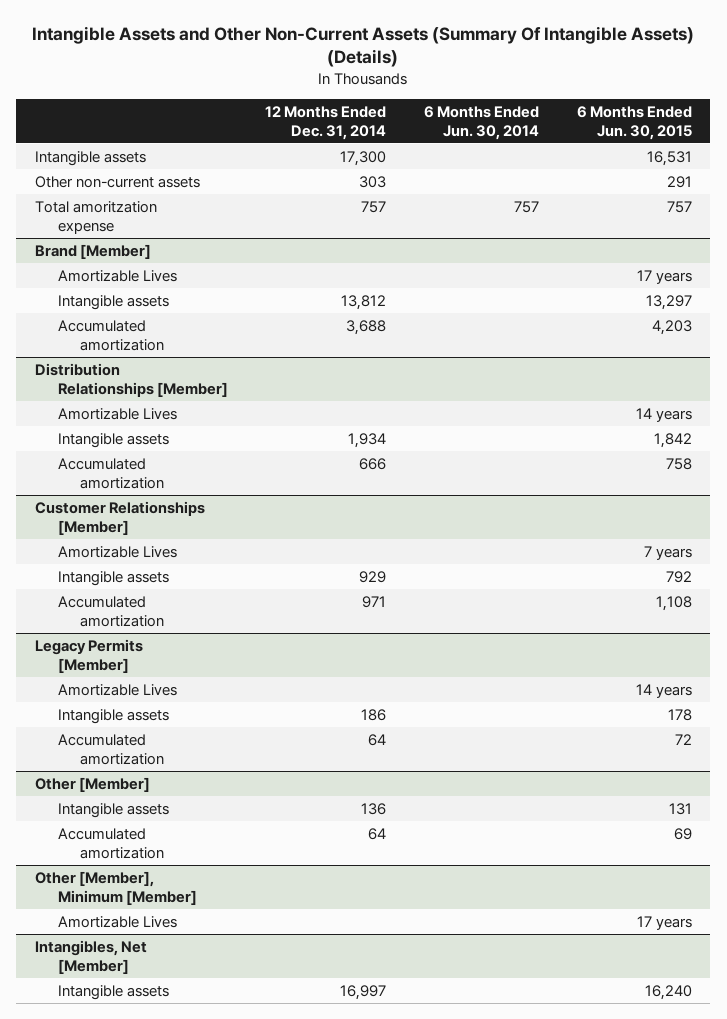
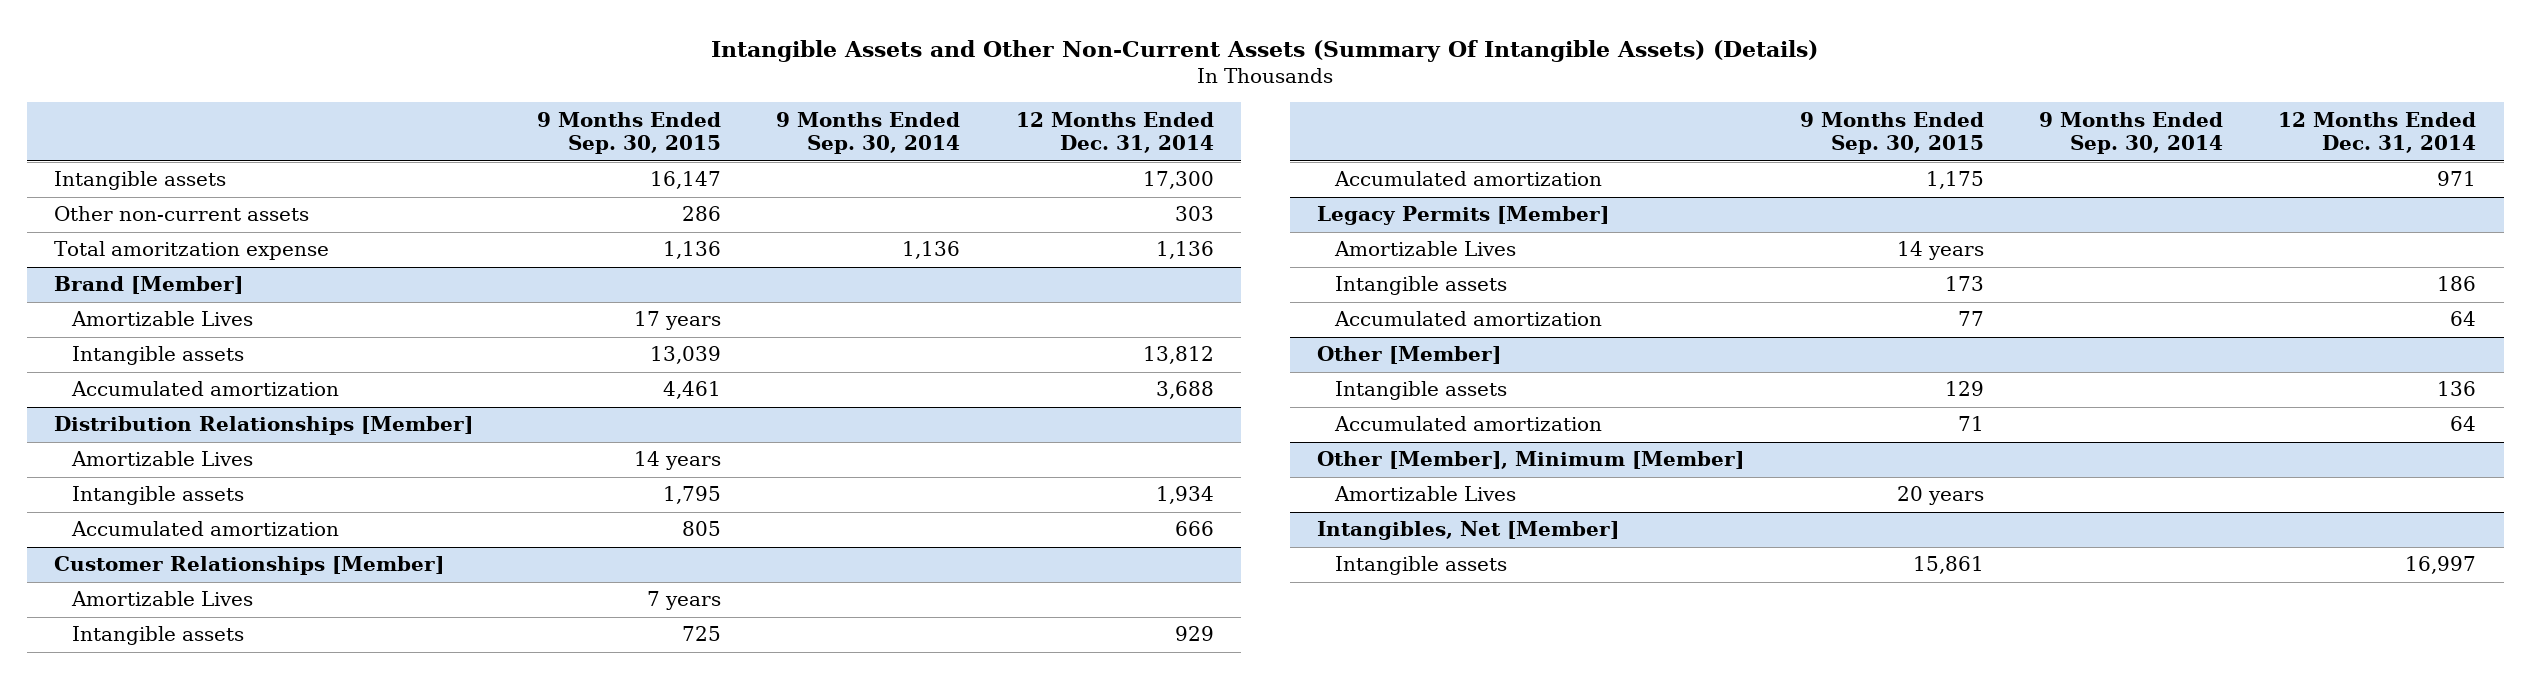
- | 12 Months Ended Dec. 31, 2014 | 6 Months Ended Jun. 30, 2014 | 6 Months Ended Jun. 30, 2015
+ | 9 Months Ended Sep. 30, 2015 | 9 Months Ended Sep. 30, 2014 | 12 Months Ended Dec. 31, 2014
- Total amoritzation expense | 757 | 757 | 757
+ Total amoritzation expense | 1,136 | 1,136 | 1,136

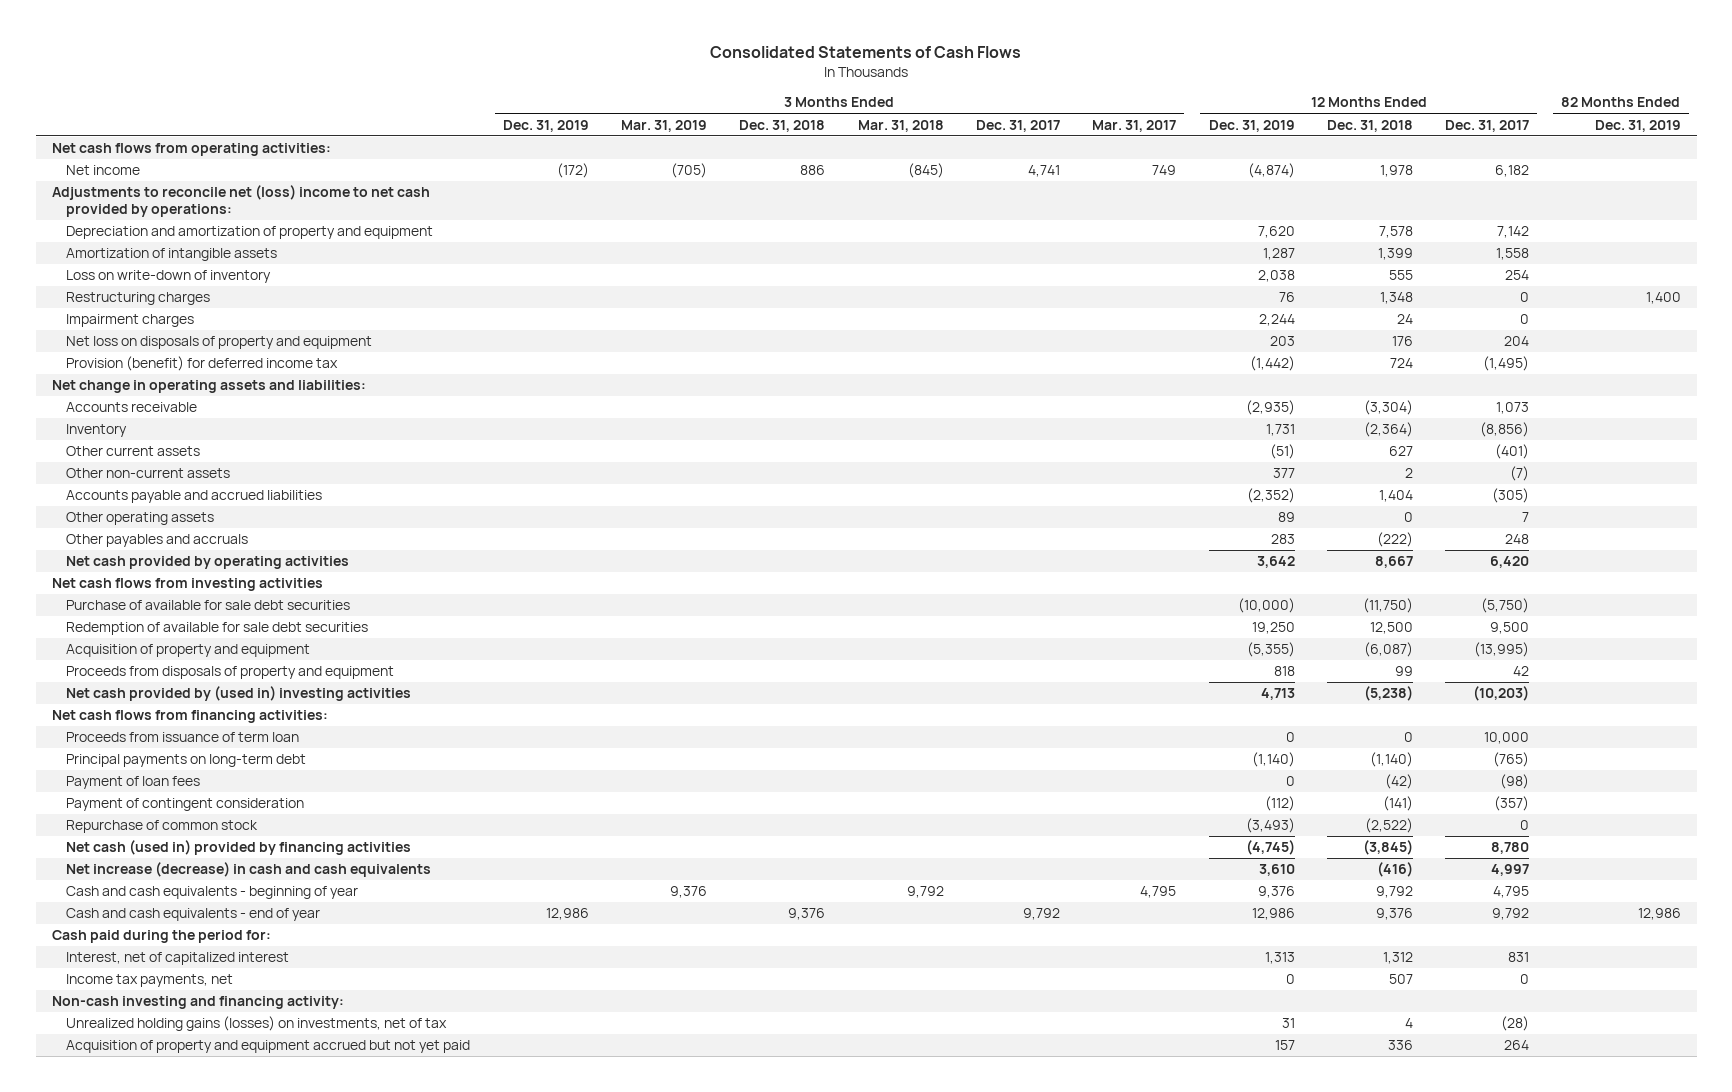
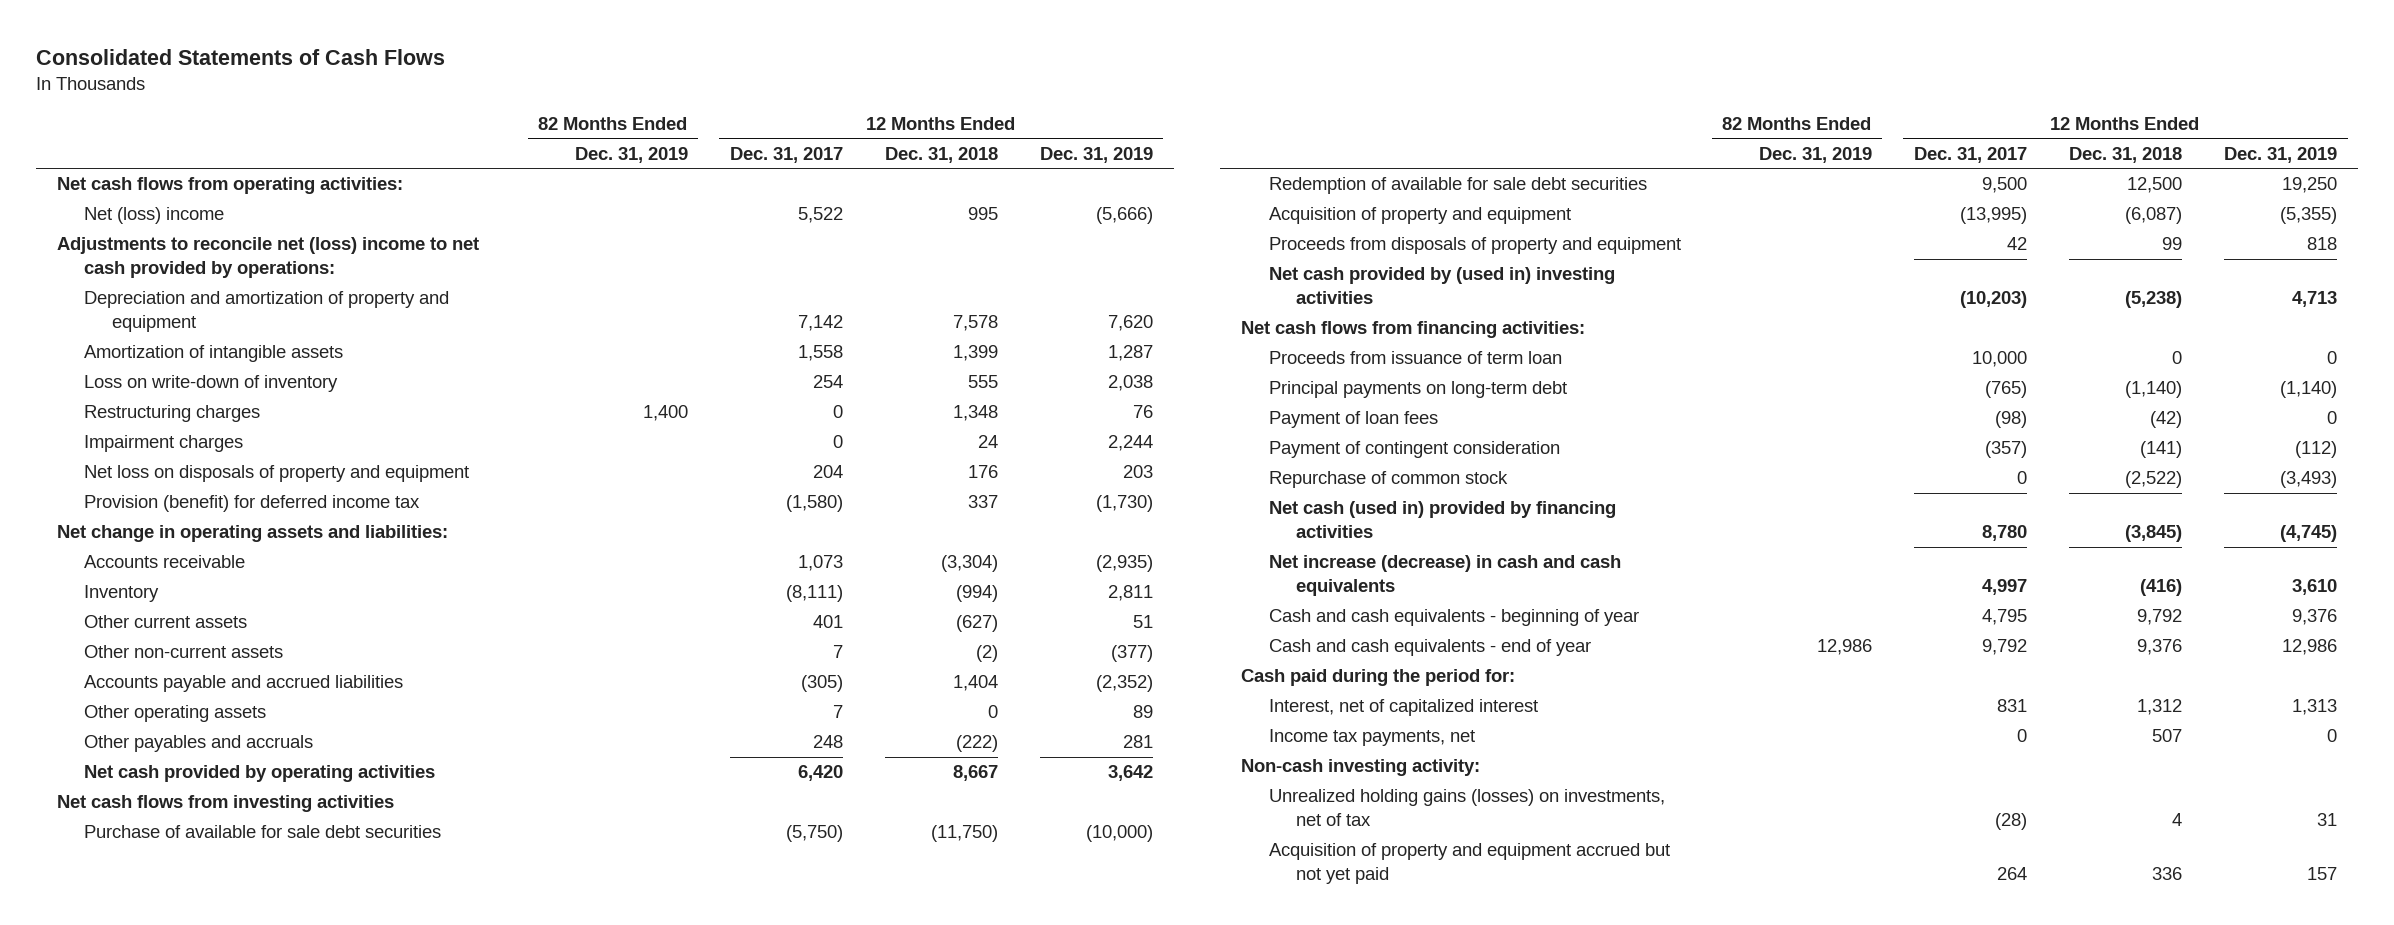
- | 3 Months Ended Dec. 31, 2019 | 3 Months Ended Mar. 31, 2019 | 3 Months Ended Dec. 31, 2018 | 3 Months Ended Mar. 31, 2018 | 3 Months Ended Dec. 31, 2017 | 3 Months Ended Mar. 31, 2017 | 12 Months Ended Dec. 31, 2019 | 12 Months Ended Dec. 31, 2018 | 12 Months Ended Dec. 31, 2017 | 82 Months Ended Dec. 31, 2019
+ | 82 Months Ended Dec. 31, 2019 | 12 Months Ended Dec. 31, 2017 | 12 Months Ended Dec. 31, 2018 | 12 Months Ended Dec. 31, 2019
- Net income | (172) | (705) | 886 | (845) | 4,741 | 749 | (4,874) | 1,978 | 6,182 |
+ Net (loss) income | | 5,522 | 995 | (5,666)
- Provision (benefit) for deferred income tax | | | | | | | (1,442) | 724 | (1,495) |
+ Provision (benefit) for deferred income tax | | (1,580) | 337 | (1,730)
- Inventory | | | | | | | 1,731 | (2,364) | (8,856) |
- Other current assets | | | | | | | (51) | 627 | (401) |
- Other non-current assets | | | | | | | 377 | 2 | (7) |
+ Inventory | | (8,111) | (994) | 2,811
+ Other current assets | | 401 | (627) | 51
+ Other non-current assets | | 7 | (2) | (377)
- Other payables and accruals | | | | | | | 283 | (222) | 248 |
+ Other payables and accruals | | 248 | (222) | 281
- Non-cash investing and financing activity:
+ Non-cash investing activity:

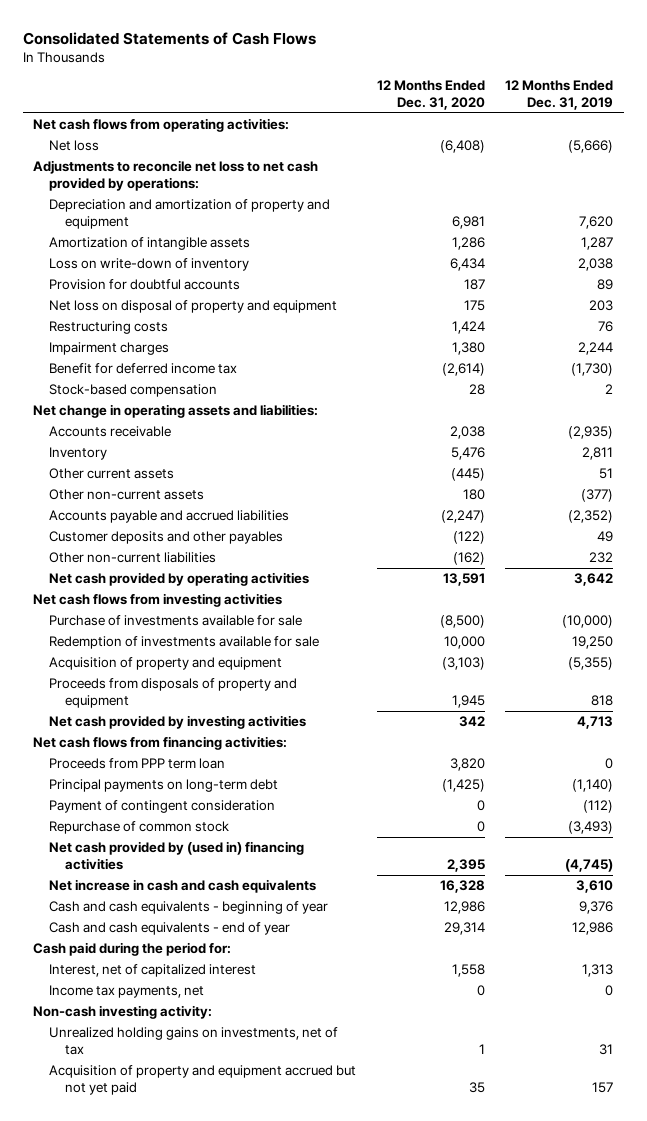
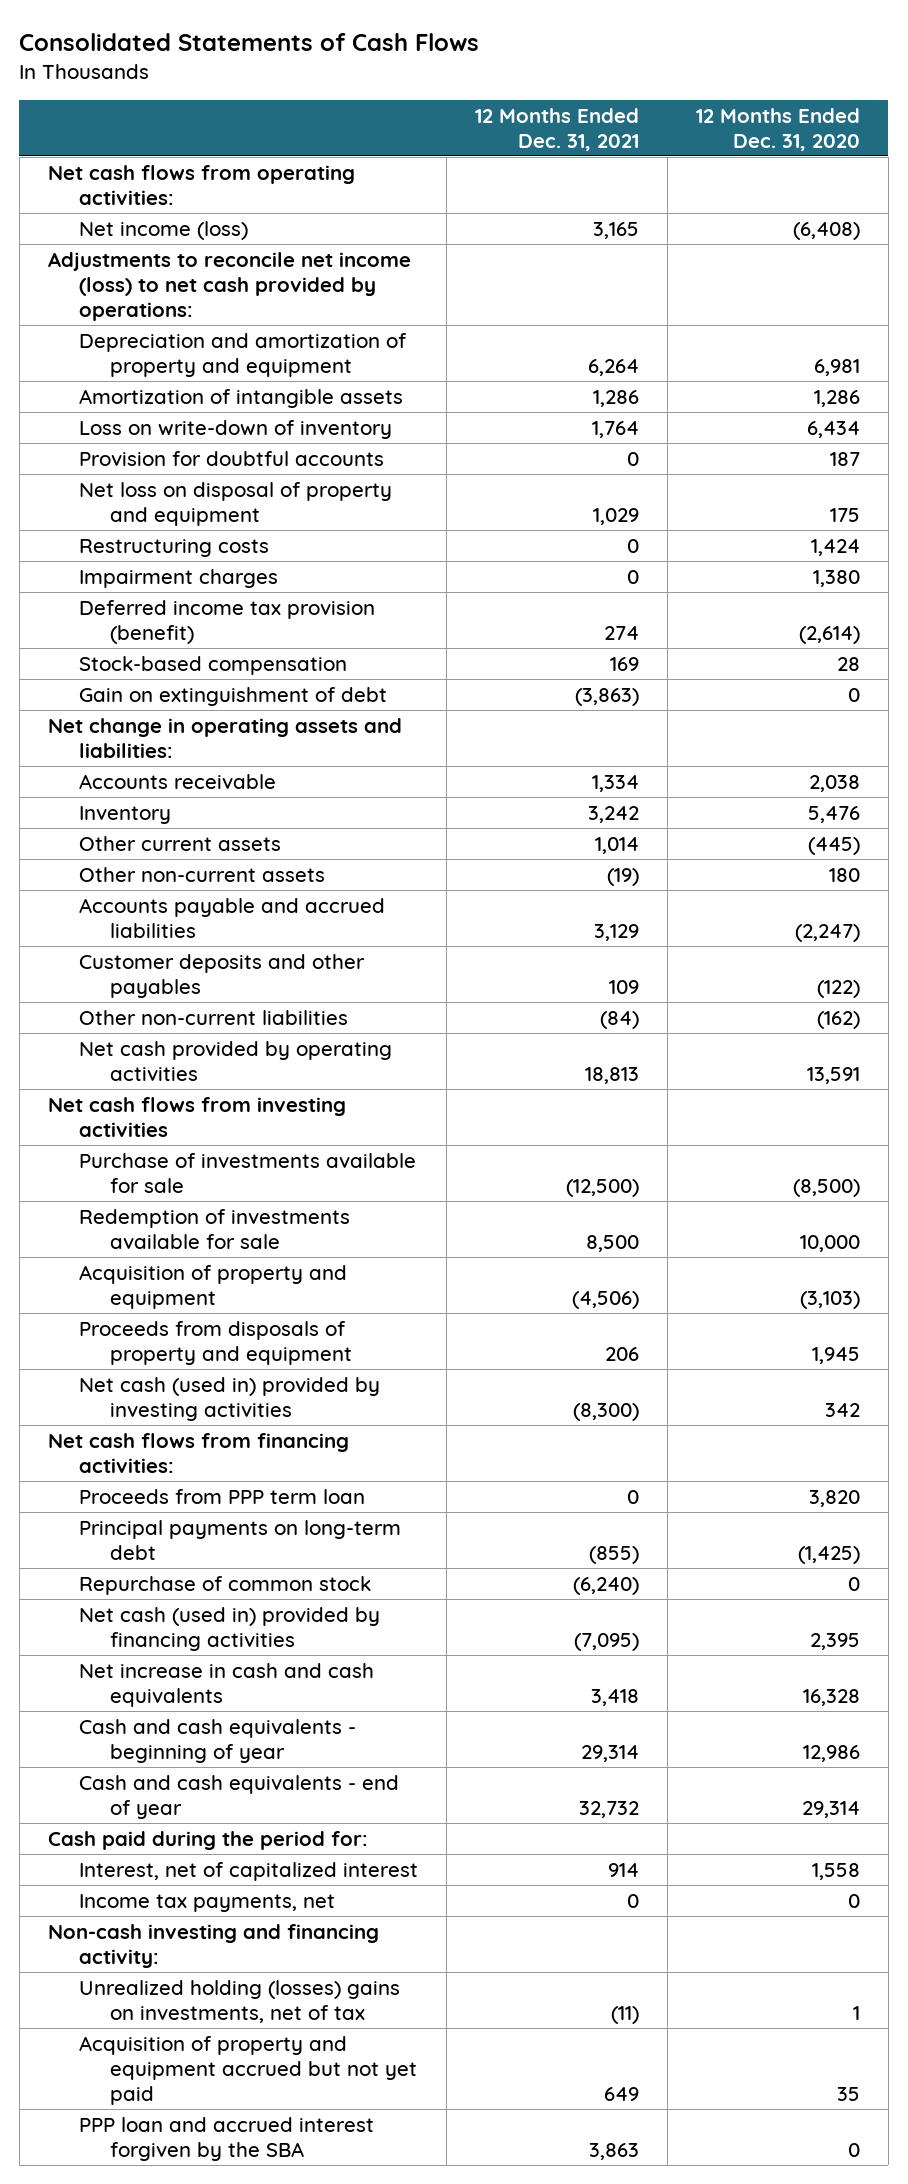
- | 12 Months Ended Dec. 31, 2020 | 12 Months Ended Dec. 31, 2019
+ | 12 Months Ended Dec. 31, 2021 | 12 Months Ended Dec. 31, 2020
- Net loss | (6,408) | (5,666)
- Adjustments to reconcile net loss to net cash provided by operations:
+ Net income (loss) | 3,165 | (6,408)
+ Adjustments to reconcile net income (loss) to net cash provided by operations:
- Benefit for deferred income tax | (2,614) | (1,730)
+ Deferred income tax provision (benefit) | 274 | (2,614)
+ Gain on extinguishment of debt | (3,863) | 0
- Net cash provided by investing activities | 342 | 4,713
+ Net cash (used in) provided by investing activities | (8,300) | 342
- Payment of contingent consideration | 0 | (112)
- Net cash provided by (used in) financing activities | 2,395 | (4,745)
+ Net cash (used in) provided by financing activities | (7,095) | 2,395
- Non-cash investing activity:
- Unrealized holding gains on investments, net of tax | 1 | 31
+ Non-cash investing and financing activity:
+ Unrealized holding (losses) gains on investments, net of tax | (11) | 1
+ PPP loan and accrued interest forgiven by the SBA | 3,863 | 0

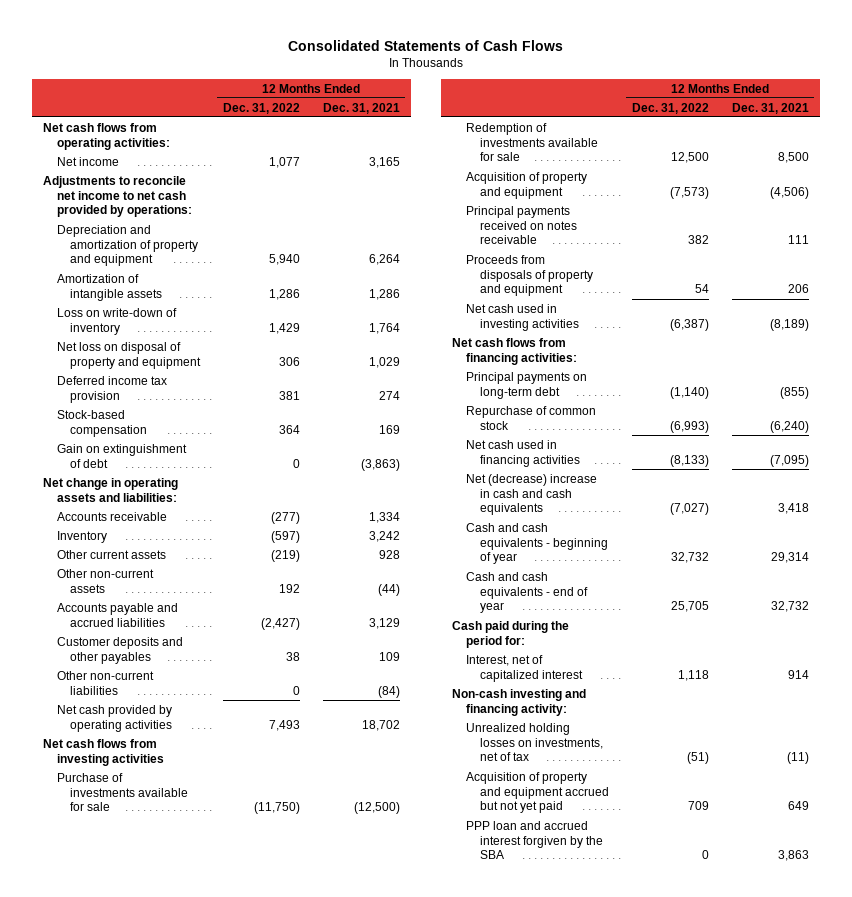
- | 12 Months Ended Dec. 31, 2021 | 12 Months Ended Dec. 31, 2020
+ | 12 Months Ended Dec. 31, 2022 | 12 Months Ended Dec. 31, 2021
- Net income (loss) | 3,165 | (6,408)
- Adjustments to reconcile net income (loss) to net cash provided by operations:
+ Net income | 1,077 | 3,165
+ Adjustments to reconcile net income to net cash provided by operations:
- Provision for doubtful accounts | 0 | 187
- Restructuring costs | 0 | 1,424
- Impairment charges | 0 | 1,380
- Deferred income tax provision (benefit) | 274 | (2,614)
+ Deferred income tax provision | 381 | 274
- Other current assets | 1,014 | (445)
- Other non-current assets | (19) | 180
+ Other current assets | (219) | 928
+ Other non-current assets | 192 | (44)
- Net cash provided by operating activities | 18,813 | 13,591
+ Net cash provided by operating activities | 7,493 | 18,702
+ Principal payments received on notes receivable | 382 | 111
- Net cash (used in) provided by investing activities | (8,300) | 342
+ Net cash used in investing activities | (6,387) | (8,189)
- Proceeds from PPP term loan | 0 | 3,820
- Net cash (used in) provided by financing activities | (7,095) | 2,395
- Net increase in cash and cash equivalents | 3,418 | 16,328
+ Net cash used in financing activities | (8,133) | (7,095)
+ Net (decrease) increase in cash and cash equivalents | (7,027) | 3,418
- Income tax payments, net | 0 | 0
- Unrealized holding (losses) gains on investments, net of tax | (11) | 1
+ Unrealized holding losses on investments, net of tax | (51) | (11)

